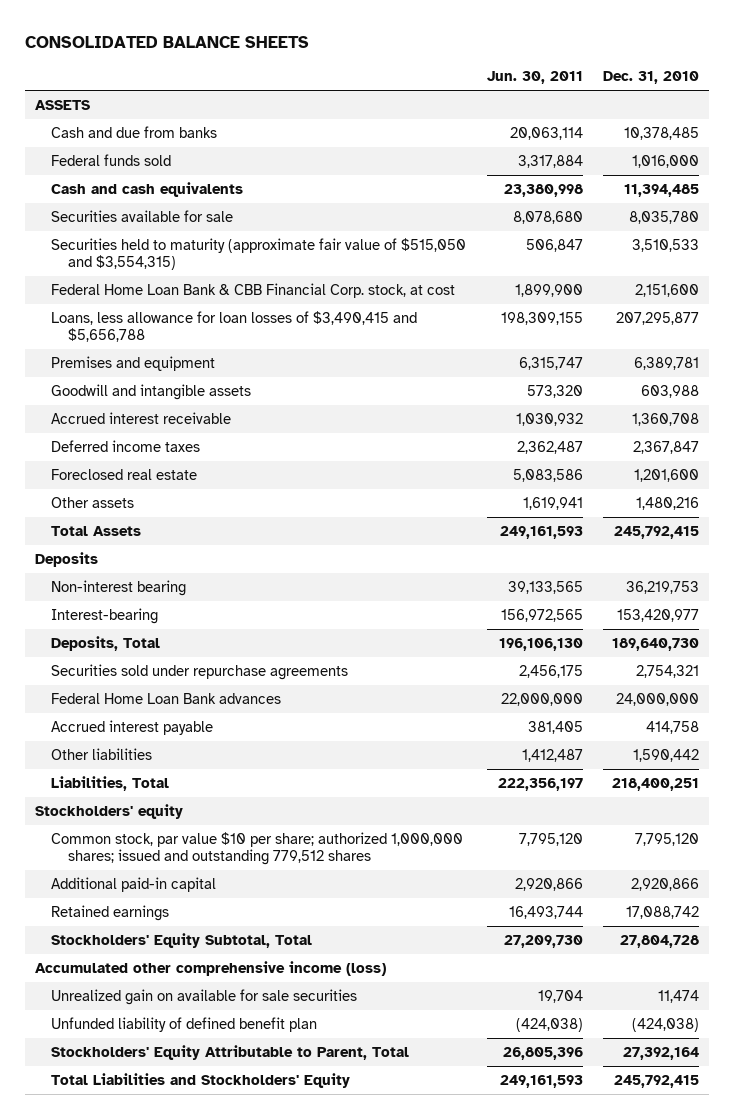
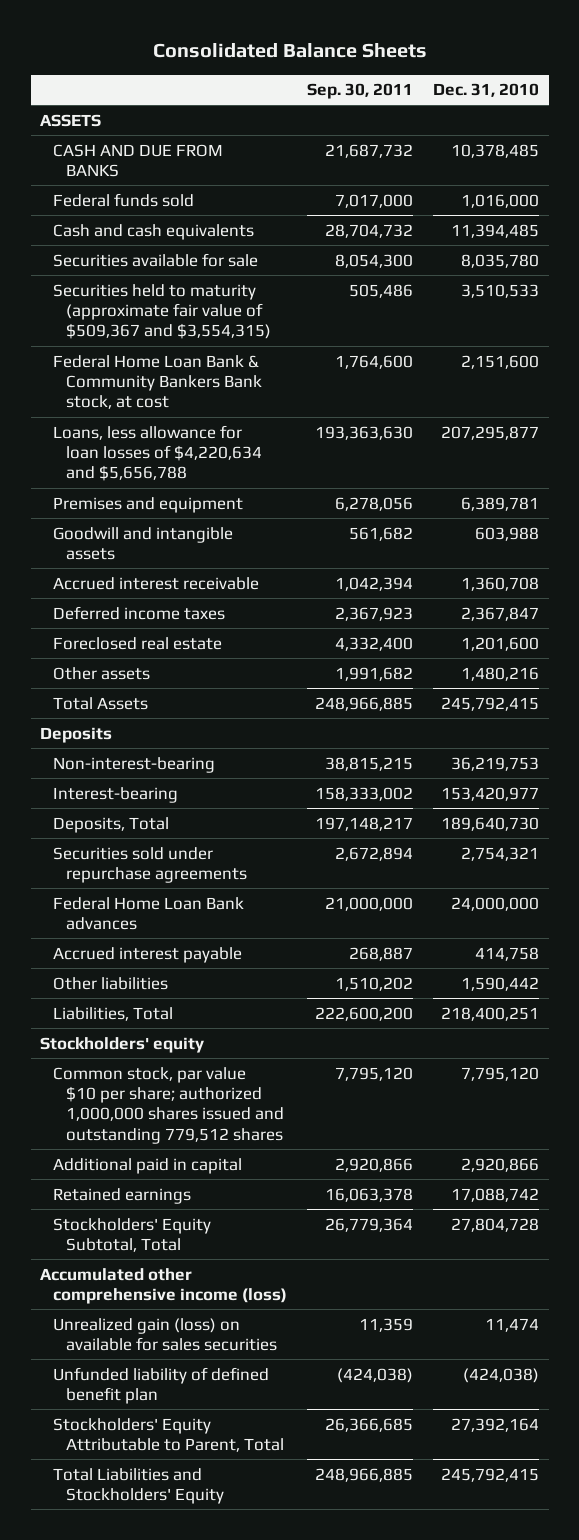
- CONSOLIDATED BALANCE SHEETS
+ Consolidated Balance Sheets
- | Jun. 30, 2011 | Dec. 31, 2010
+ | Sep. 30, 2011 | Dec. 31, 2010
- Cash and due from banks | 20,063,114 | 10,378,485
+ CASH AND DUE FROM BANKS | 21,687,732 | 10,378,485
- Securities held to maturity (approximate fair value of $515,050 and $3,554,315) | 506,847 | 3,510,533
- Federal Home Loan Bank & CBB Financial Corp. stock, at cost | 1,899,900 | 2,151,600
- Loans, less allowance for loan losses of $3,490,415 and $5,656,788 | 198,309,155 | 207,295,877
+ Securities held to maturity (approximate fair value of $509,367 and $3,554,315) | 505,486 | 3,510,533
+ Federal Home Loan Bank & Community Bankers Bank stock, at cost | 1,764,600 | 2,151,600
+ Loans, less allowance for loan losses of $4,220,634 and $5,656,788 | 193,363,630 | 207,295,877
- Non-interest bearing | 39,133,565 | 36,219,753
+ Non-interest-bearing | 38,815,215 | 36,219,753
- Common stock, par value $10 per share; authorized 1,000,000 shares; issued and outstanding 779,512 shares | 7,795,120 | 7,795,120
- Additional paid-in capital | 2,920,866 | 2,920,866
+ Common stock, par value $10 per share; authorized 1,000,000 shares issued and outstanding 779,512 shares | 7,795,120 | 7,795,120
+ Additional paid in capital | 2,920,866 | 2,920,866
- Unrealized gain on available for sale securities | 19,704 | 11,474
+ Unrealized gain (loss) on available for sales securities | 11,359 | 11,474

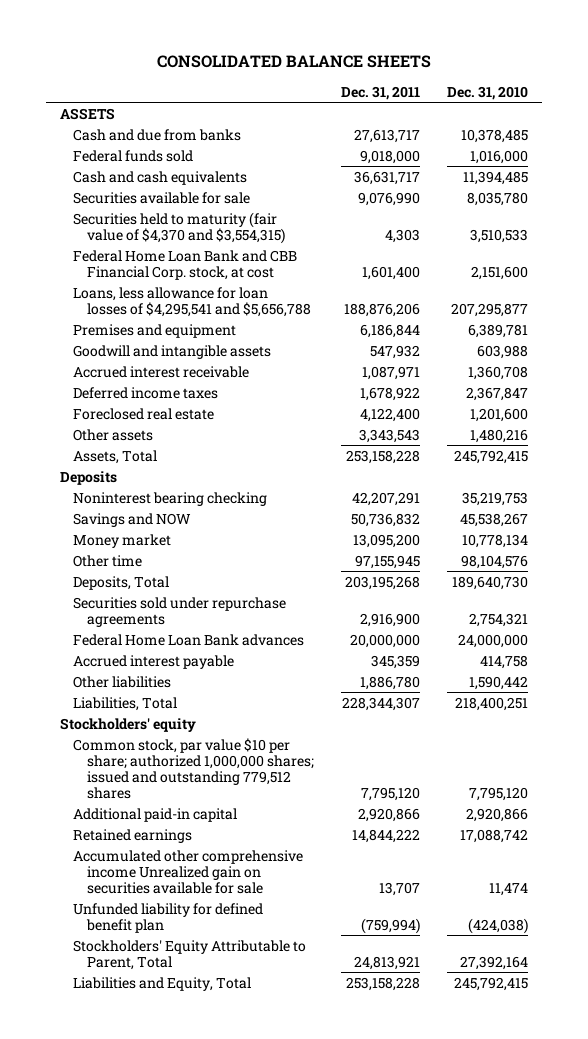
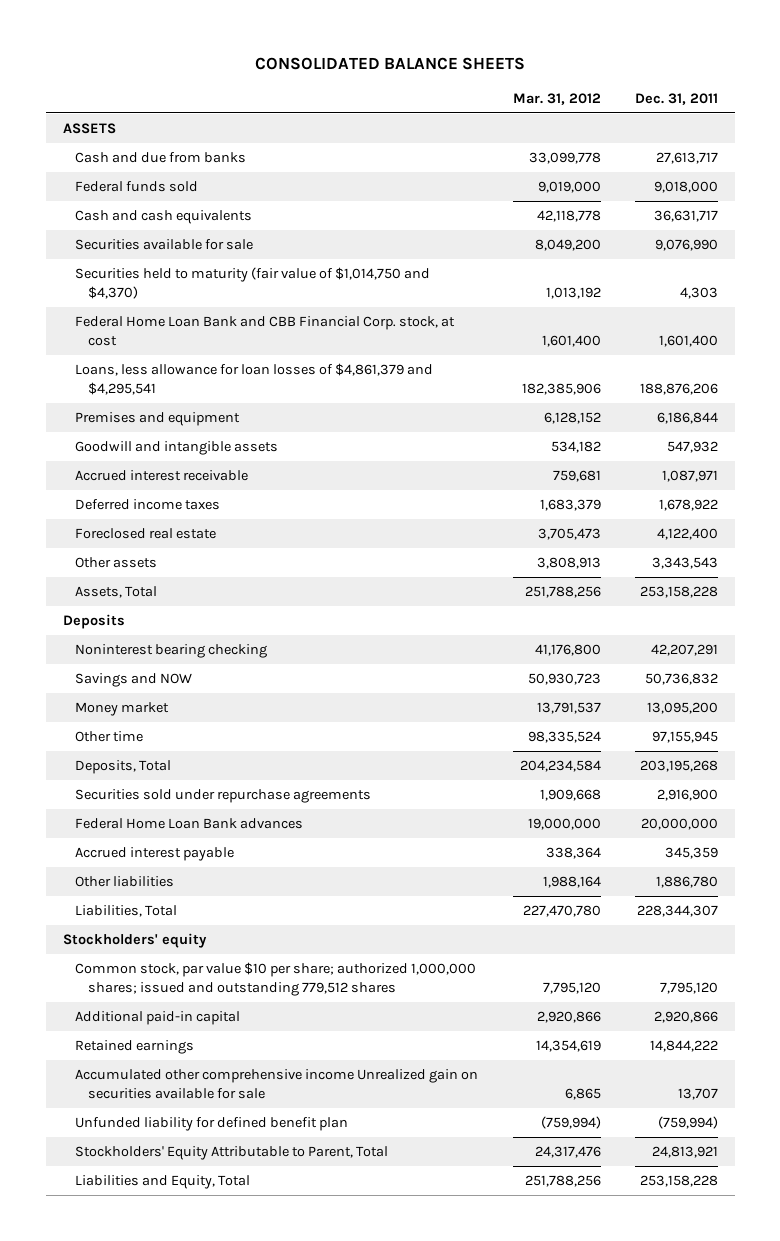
- | Dec. 31, 2011 | Dec. 31, 2010
+ | Mar. 31, 2012 | Dec. 31, 2011
- Securities held to maturity (fair value of $4,370 and $3,554,315) | 4,303 | 3,510,533
+ Securities held to maturity (fair value of $1,014,750 and $4,370) | 1,013,192 | 4,303
- Loans, less allowance for loan losses of $4,295,541 and $5,656,788 | 188,876,206 | 207,295,877
+ Loans, less allowance for loan losses of $4,861,379 and $4,295,541 | 182,385,906 | 188,876,206

